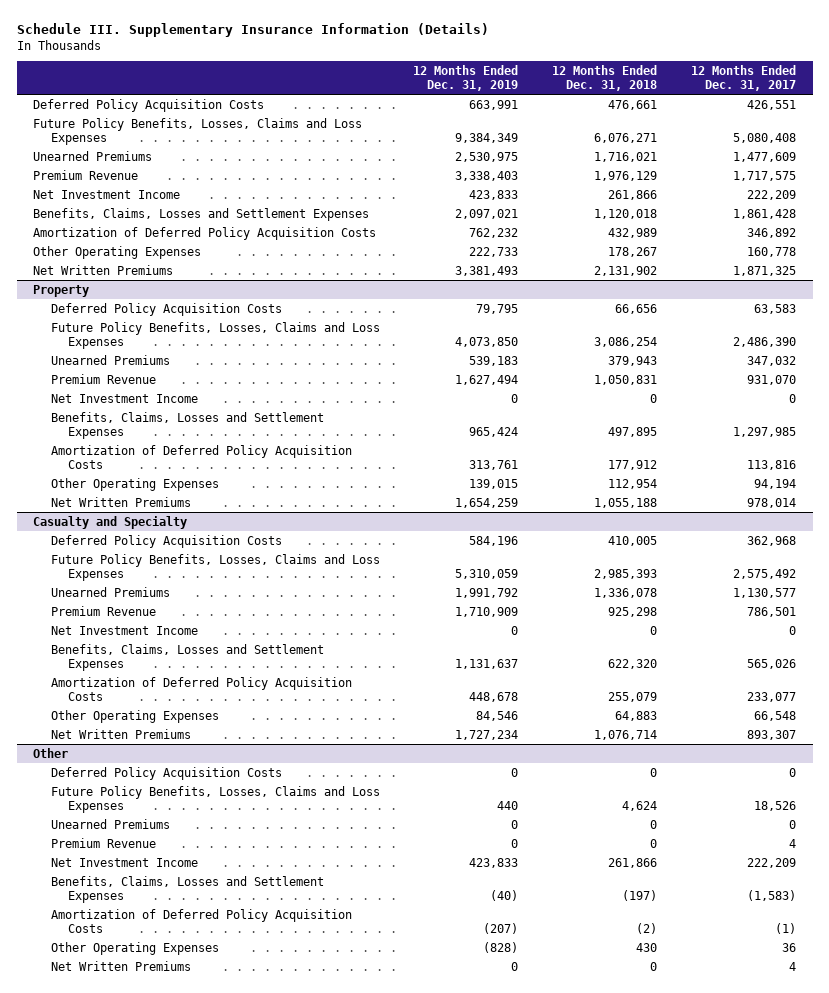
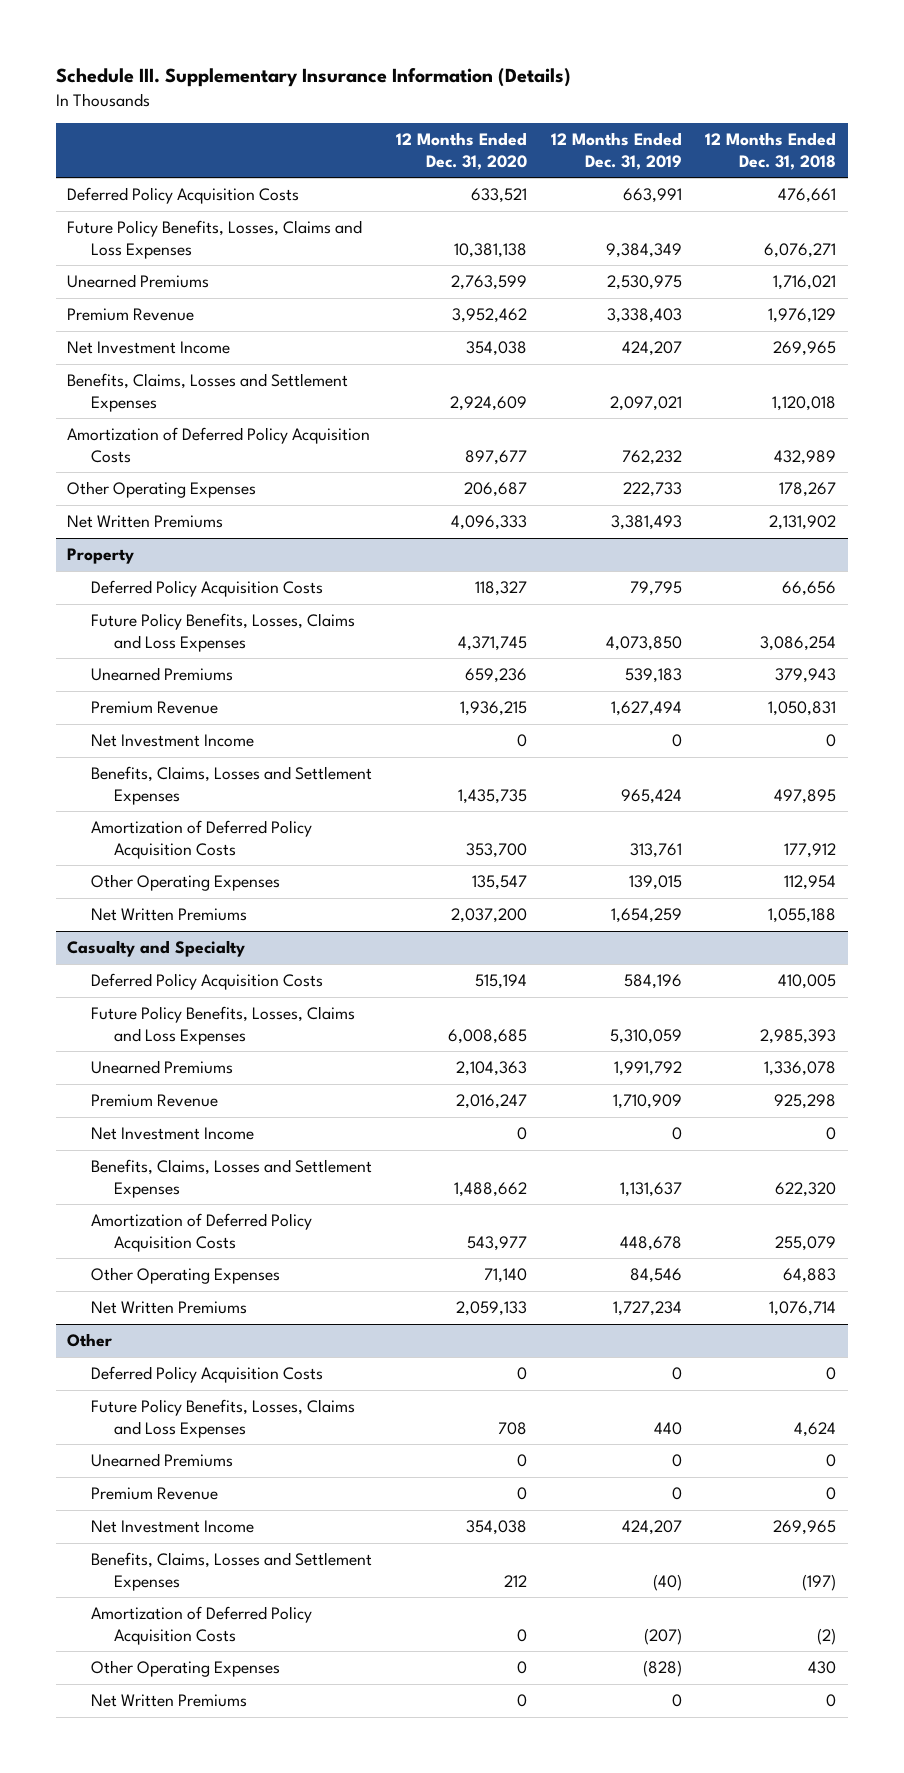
- | 12 Months Ended Dec. 31, 2019 | 12 Months Ended Dec. 31, 2018 | 12 Months Ended Dec. 31, 2017
+ | 12 Months Ended Dec. 31, 2020 | 12 Months Ended Dec. 31, 2019 | 12 Months Ended Dec. 31, 2018
- Net Investment Income | 423,833 | 261,866 | 222,209
+ Net Investment Income | 354,038 | 424,207 | 269,965
@ Other
- Net Investment Income | 423,833 | 261,866 | 222,209
+ Net Investment Income | 354,038 | 424,207 | 269,965

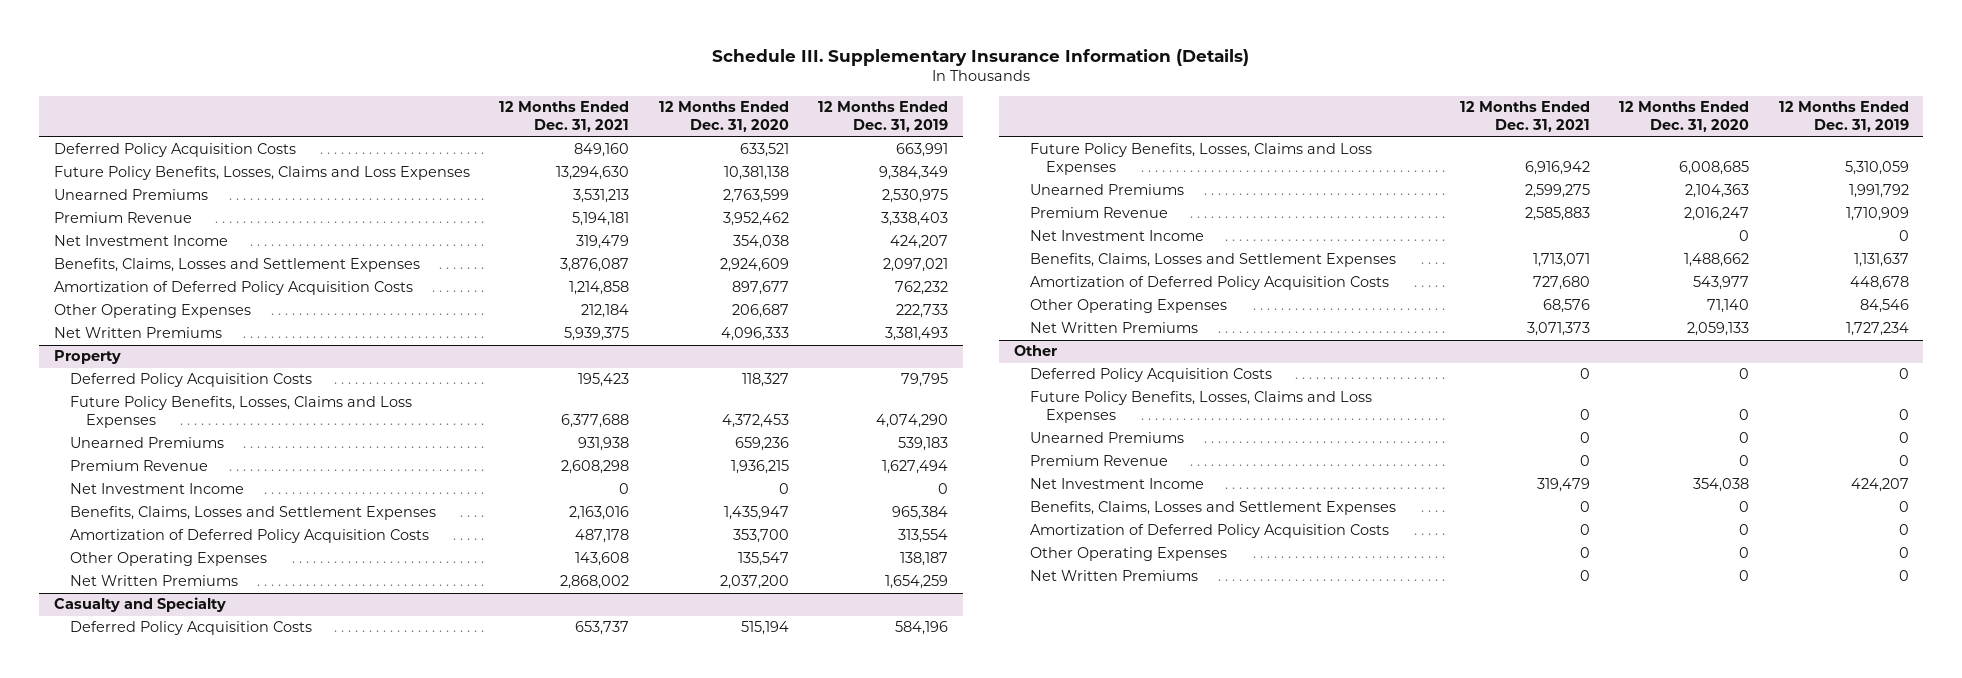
- | 12 Months Ended Dec. 31, 2020 | 12 Months Ended Dec. 31, 2019 | 12 Months Ended Dec. 31, 2018
+ | 12 Months Ended Dec. 31, 2021 | 12 Months Ended Dec. 31, 2020 | 12 Months Ended Dec. 31, 2019
@ Property
- Future Policy Benefits, Losses, Claims and Loss Expenses | 4,371,745 | 4,073,850 | 3,086,254
+ Future Policy Benefits, Losses, Claims and Loss Expenses | 6,377,688 | 4,372,453 | 4,074,290
- Benefits, Claims, Losses and Settlement Expenses | 1,435,735 | 965,424 | 497,895
- Amortization of Deferred Policy Acquisition Costs | 353,700 | 313,761 | 177,912
- Other Operating Expenses | 135,547 | 139,015 | 112,954
+ Benefits, Claims, Losses and Settlement Expenses | 2,163,016 | 1,435,947 | 965,384
+ Amortization of Deferred Policy Acquisition Costs | 487,178 | 353,700 | 313,554
+ Other Operating Expenses | 143,608 | 135,547 | 138,187
@ Other
- Future Policy Benefits, Losses, Claims and Loss Expenses | 708 | 440 | 4,624
+ Future Policy Benefits, Losses, Claims and Loss Expenses | 0 | 0 | 0
- Benefits, Claims, Losses and Settlement Expenses | 212 | (40) | (197)
- Amortization of Deferred Policy Acquisition Costs | 0 | (207) | (2)
- Other Operating Expenses | 0 | (828) | 430
+ Benefits, Claims, Losses and Settlement Expenses | 0 | 0 | 0
+ Amortization of Deferred Policy Acquisition Costs | 0 | 0 | 0
+ Other Operating Expenses | 0 | 0 | 0

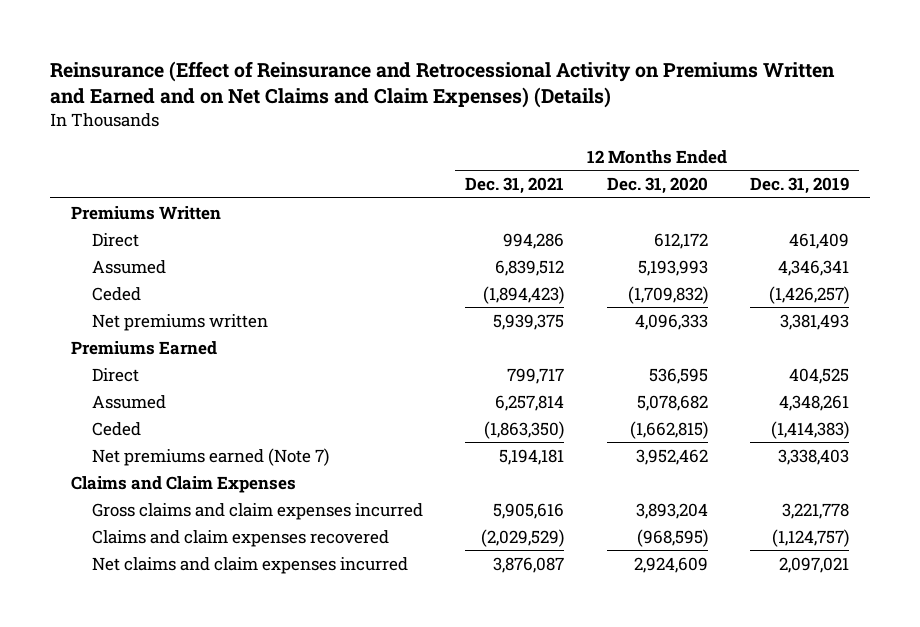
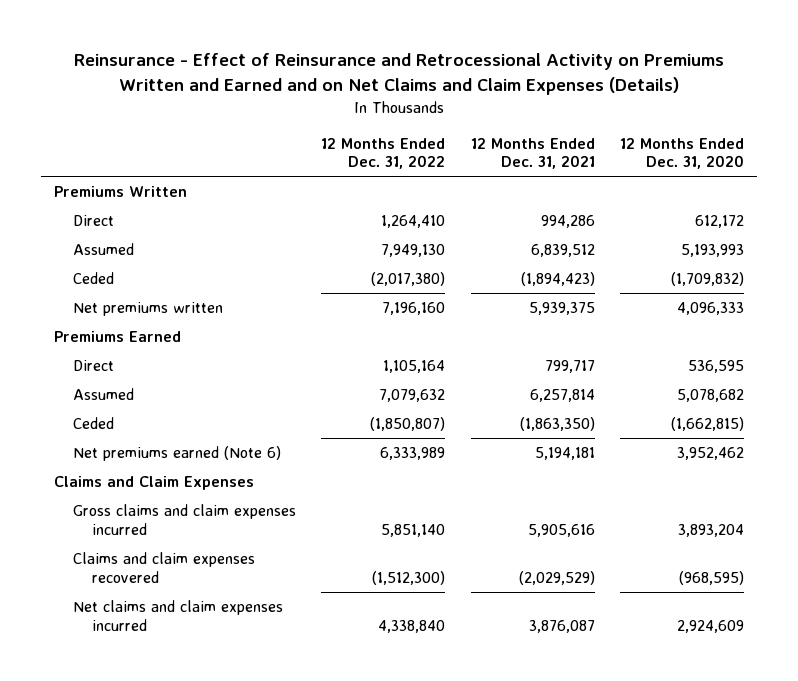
- Reinsurance (Effect of Reinsurance and Retrocessional Activity on Premiums Written and Earned and on Net Claims and Claim Expenses) (Details)
+ Reinsurance - Effect of Reinsurance and Retrocessional Activity on Premiums Written and Earned and on Net Claims and Claim Expenses (Details)
- | 12 Months Ended Dec. 31, 2021 | 12 Months Ended Dec. 31, 2020 | 12 Months Ended Dec. 31, 2019
+ | 12 Months Ended Dec. 31, 2022 | 12 Months Ended Dec. 31, 2021 | 12 Months Ended Dec. 31, 2020
- Net premiums earned (Note 7) | 5,194,181 | 3,952,462 | 3,338,403
+ Net premiums earned (Note 6) | 6,333,989 | 5,194,181 | 3,952,462

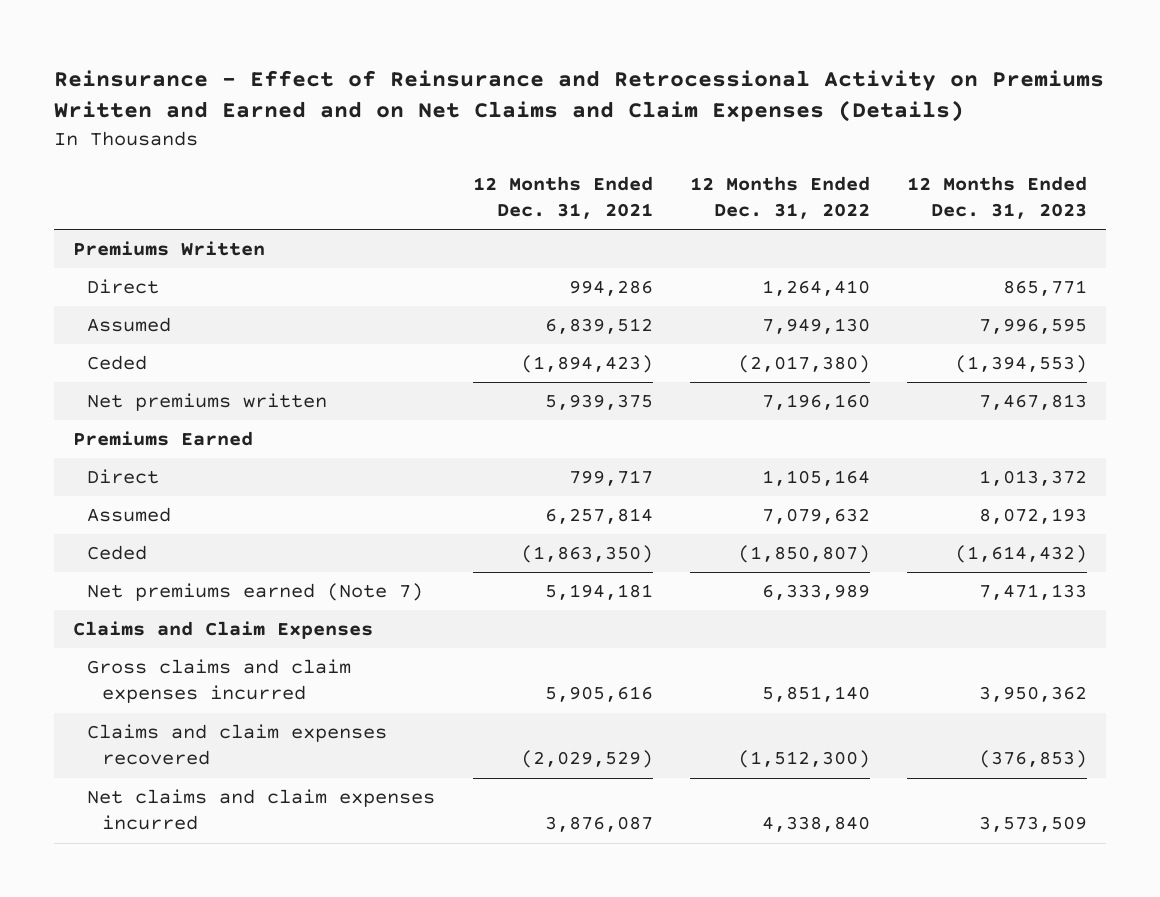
- | 12 Months Ended Dec. 31, 2022 | 12 Months Ended Dec. 31, 2021 | 12 Months Ended Dec. 31, 2020
+ | 12 Months Ended Dec. 31, 2021 | 12 Months Ended Dec. 31, 2022 | 12 Months Ended Dec. 31, 2023
- Net premiums earned (Note 6) | 6,333,989 | 5,194,181 | 3,952,462
+ Net premiums earned (Note 7) | 5,194,181 | 6,333,989 | 7,471,133

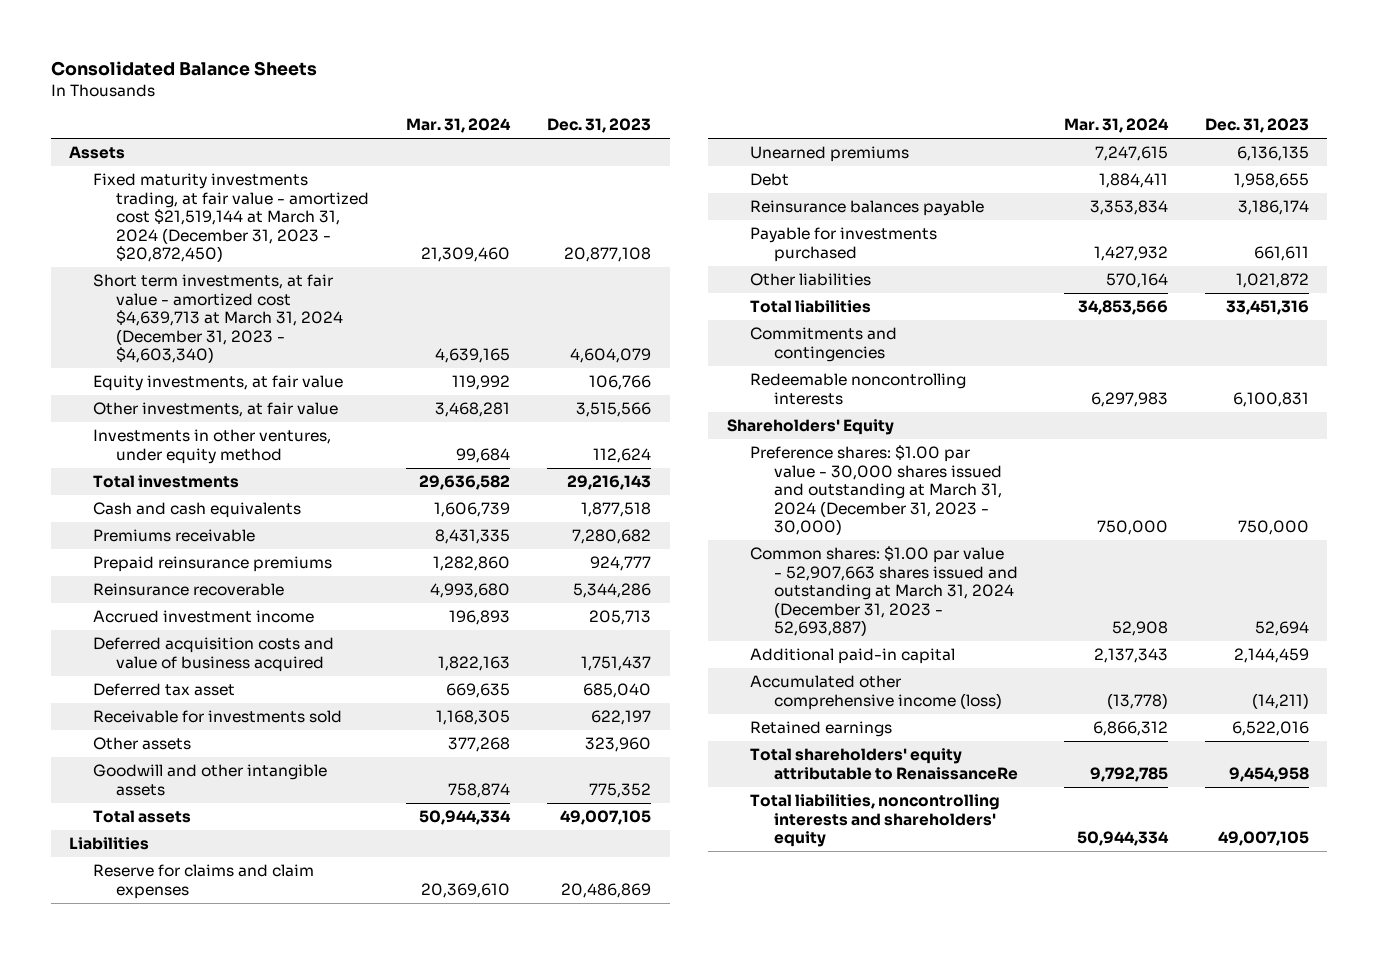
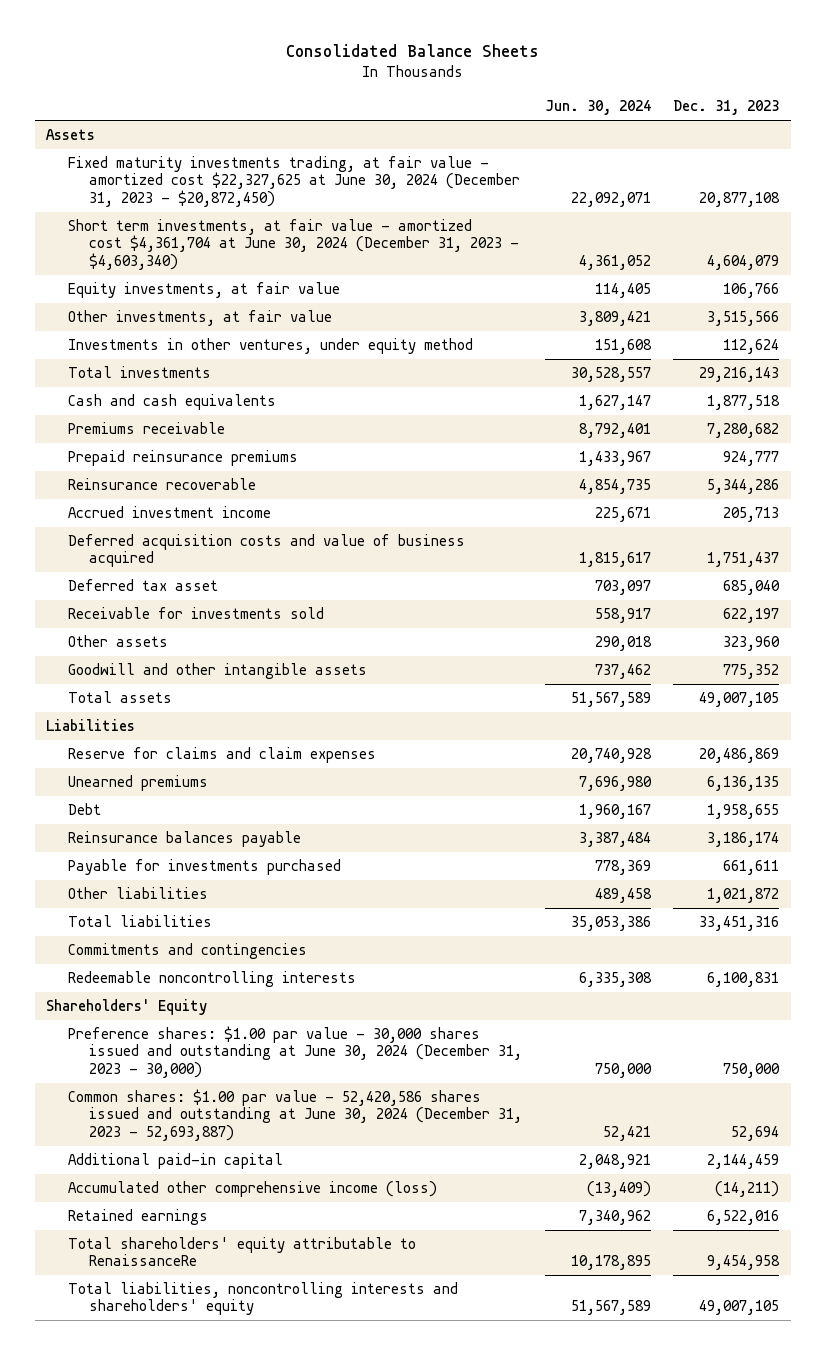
- | Mar. 31, 2024 | Dec. 31, 2023
+ | Jun. 30, 2024 | Dec. 31, 2023
- Fixed maturity investments trading, at fair value - amortized cost $21,519,144 at March 31, 2024 (December 31, 2023 - $20,872,450) | 21,309,460 | 20,877,108
- Short term investments, at fair value - amortized cost $4,639,713 at March 31, 2024 (December 31, 2023 - $4,603,340) | 4,639,165 | 4,604,079
+ Fixed maturity investments trading, at fair value - amortized cost $22,327,625 at June 30, 2024 (December 31, 2023 - $20,872,450) | 22,092,071 | 20,877,108
+ Short term investments, at fair value - amortized cost $4,361,704 at June 30, 2024 (December 31, 2023 - $4,603,340) | 4,361,052 | 4,604,079
- Preference shares: $1.00 par value - 30,000 shares issued and outstanding at March 31, 2024 (December 31, 2023 - 30,000) | 750,000 | 750,000
- Common shares: $1.00 par value - 52,907,663 shares issued and outstanding at March 31, 2024 (December 31, 2023 - 52,693,887) | 52,908 | 52,694
+ Preference shares: $1.00 par value - 30,000 shares issued and outstanding at June 30, 2024 (December 31, 2023 - 30,000) | 750,000 | 750,000
+ Common shares: $1.00 par value - 52,420,586 shares issued and outstanding at June 30, 2024 (December 31, 2023 - 52,693,887) | 52,421 | 52,694

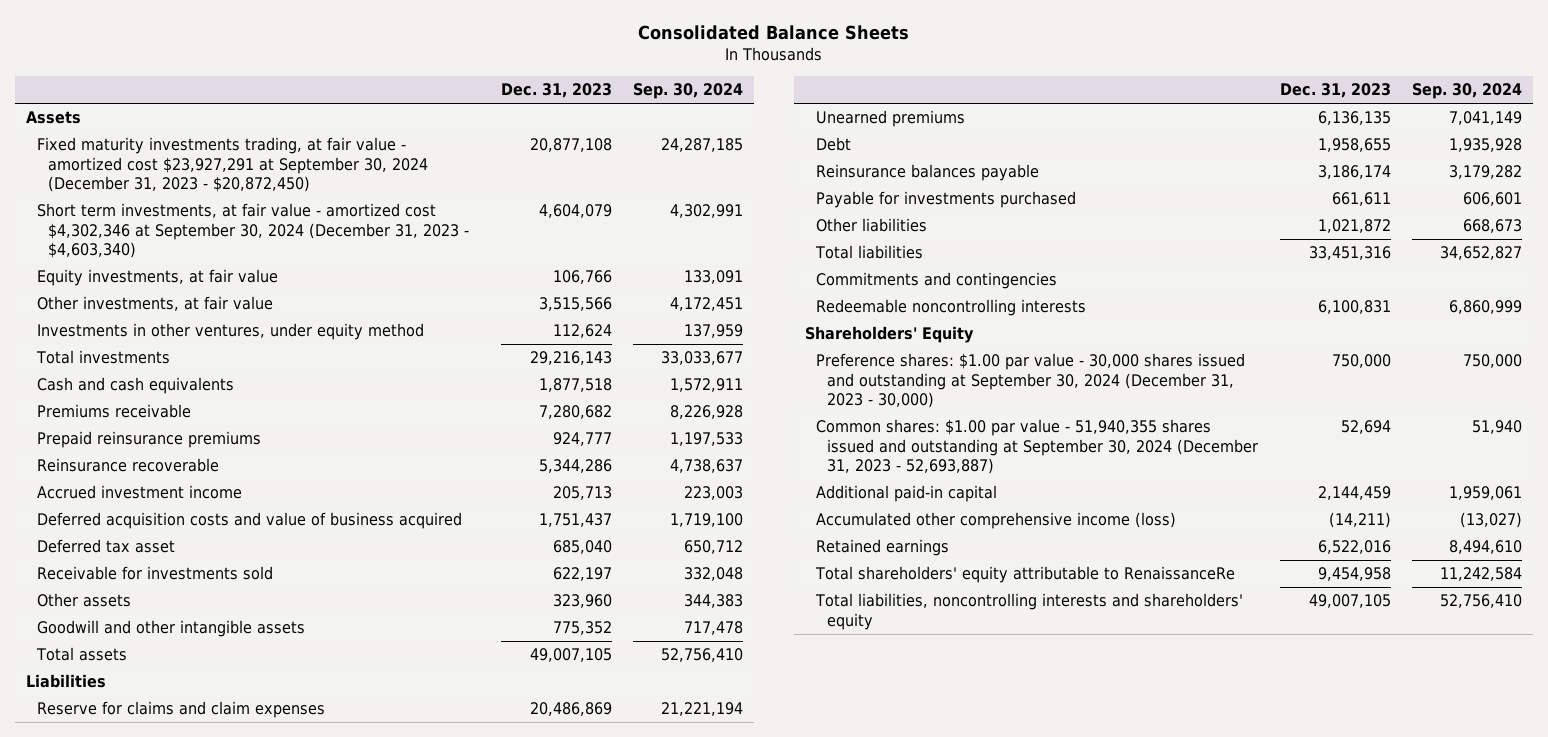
- | Jun. 30, 2024 | Dec. 31, 2023
+ | Dec. 31, 2023 | Sep. 30, 2024
- Fixed maturity investments trading, at fair value - amortized cost $22,327,625 at June 30, 2024 (December 31, 2023 - $20,872,450) | 22,092,071 | 20,877,108
- Short term investments, at fair value - amortized cost $4,361,704 at June 30, 2024 (December 31, 2023 - $4,603,340) | 4,361,052 | 4,604,079
+ Fixed maturity investments trading, at fair value - amortized cost $23,927,291 at September 30, 2024 (December 31, 2023 - $20,872,450) | 20,877,108 | 24,287,185
+ Short term investments, at fair value - amortized cost $4,302,346 at September 30, 2024 (December 31, 2023 - $4,603,340) | 4,604,079 | 4,302,991
- Preference shares: $1.00 par value - 30,000 shares issued and outstanding at June 30, 2024 (December 31, 2023 - 30,000) | 750,000 | 750,000
- Common shares: $1.00 par value - 52,420,586 shares issued and outstanding at June 30, 2024 (December 31, 2023 - 52,693,887) | 52,421 | 52,694
+ Preference shares: $1.00 par value - 30,000 shares issued and outstanding at September 30, 2024 (December 31, 2023 - 30,000) | 750,000 | 750,000
+ Common shares: $1.00 par value - 51,940,355 shares issued and outstanding at September 30, 2024 (December 31, 2023 - 52,693,887) | 52,694 | 51,940

